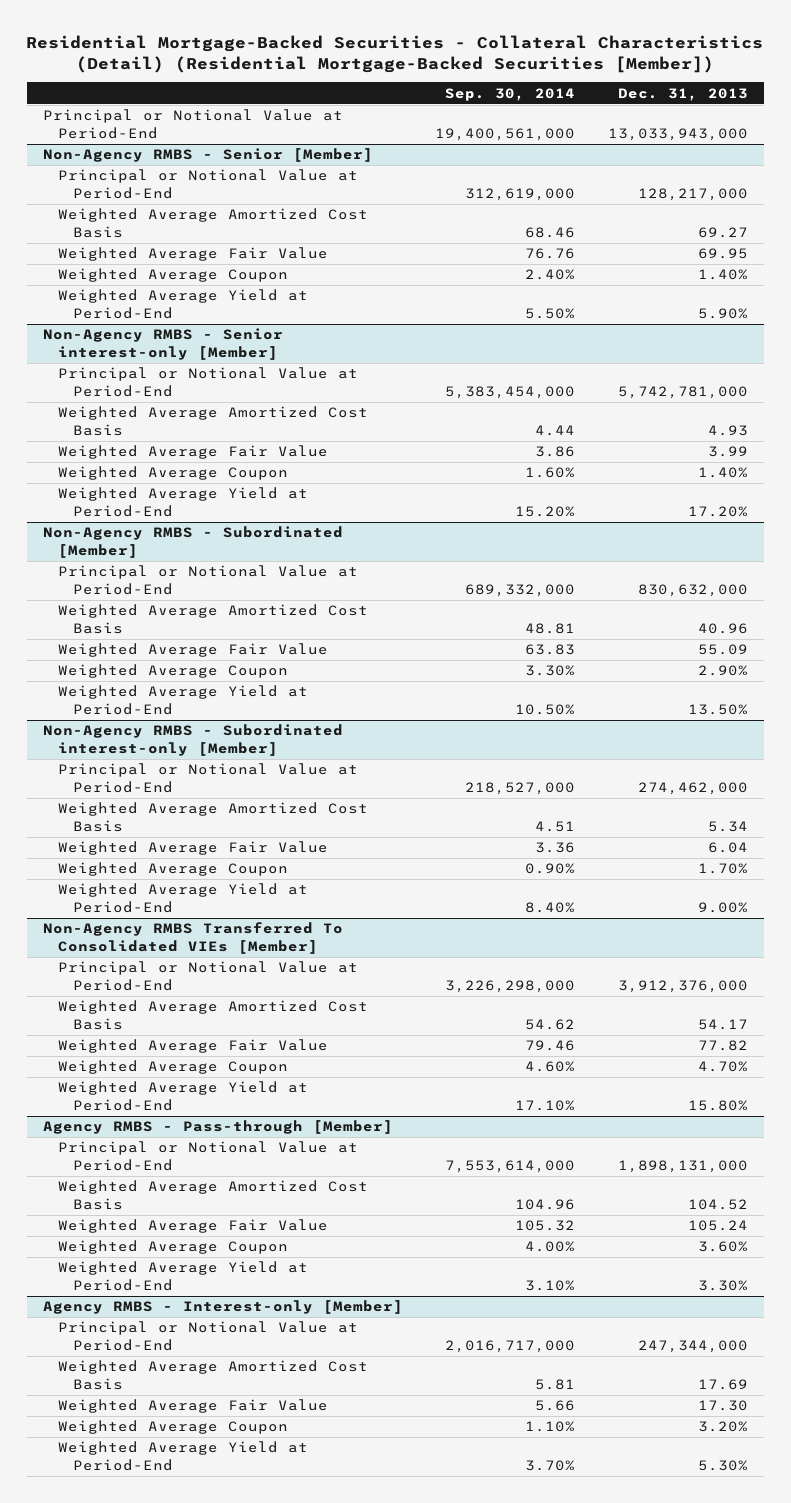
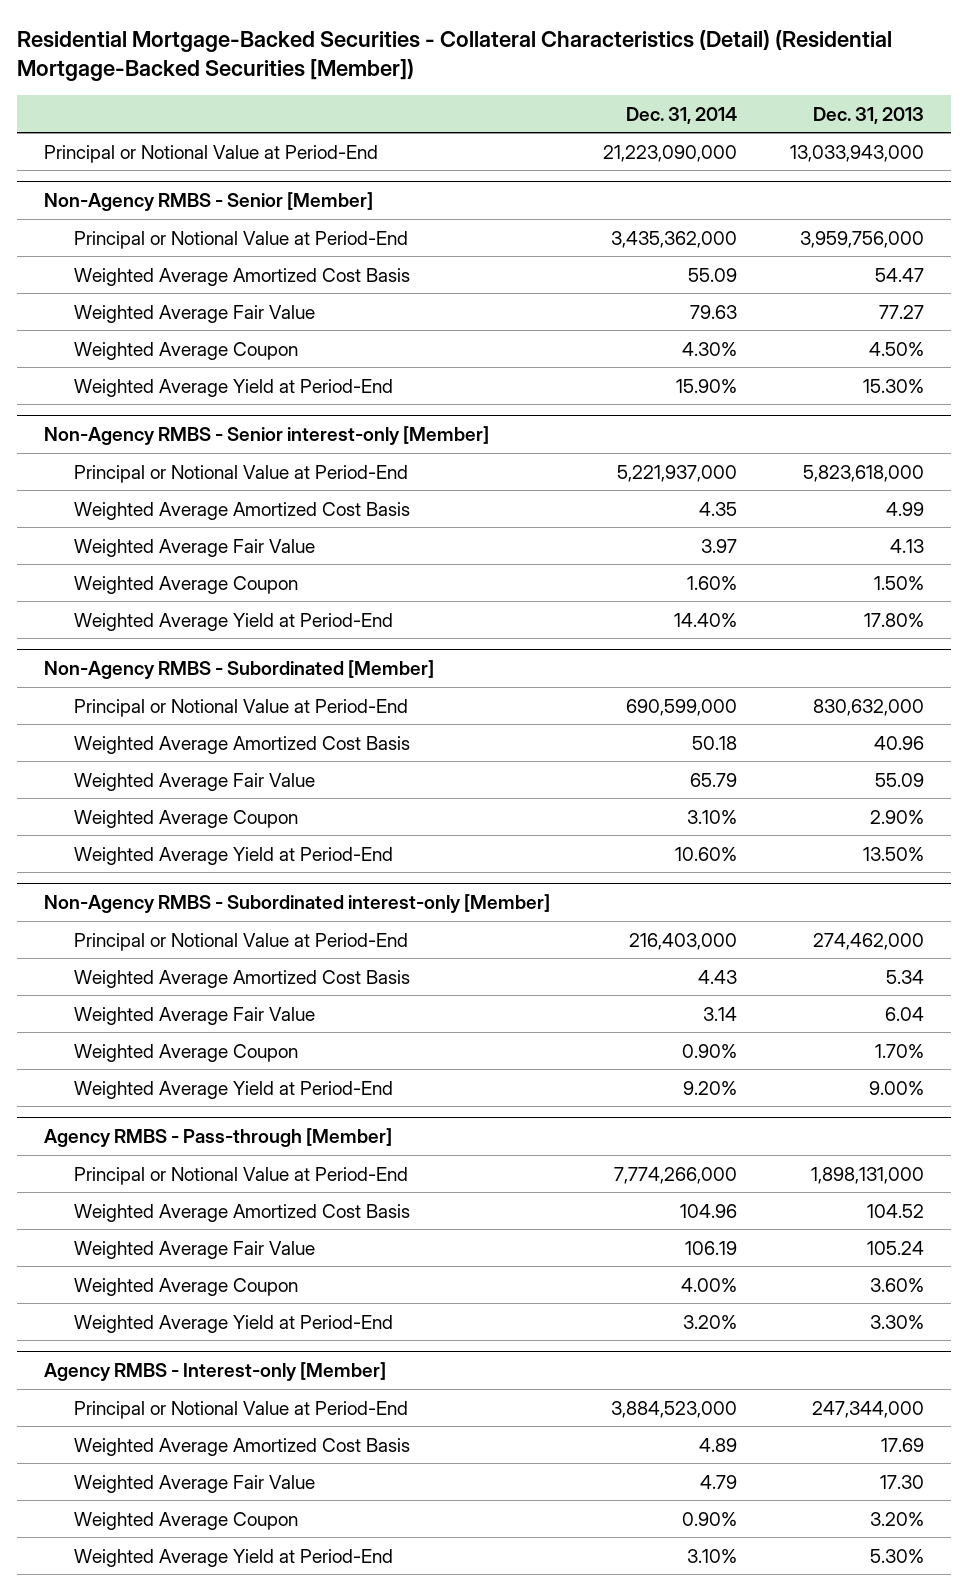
- | Sep. 30, 2014 | Dec. 31, 2013
+ | Dec. 31, 2014 | Dec. 31, 2013
@ Non-Agency RMBS - Senior [Member]
- Principal or Notional Value at Period-End | 312,619,000 | 128,217,000
- Weighted Average Amortized Cost Basis | 68.46 | 69.27
- Weighted Average Fair Value | 76.76 | 69.95
- Weighted Average Coupon | 2.40% | 1.40%
- Weighted Average Yield at Period-End | 5.50% | 5.90%
+ Principal or Notional Value at Period-End | 3,435,362,000 | 3,959,756,000
+ Weighted Average Amortized Cost Basis | 55.09 | 54.47
+ Weighted Average Fair Value | 79.63 | 77.27
+ Weighted Average Coupon | 4.30% | 4.50%
+ Weighted Average Yield at Period-End | 15.90% | 15.30%
@ Non-Agency RMBS - Senior interest-only [Member]
- Principal or Notional Value at Period-End | 5,383,454,000 | 5,742,781,000
- Weighted Average Amortized Cost Basis | 4.44 | 4.93
- Weighted Average Fair Value | 3.86 | 3.99
- Weighted Average Coupon | 1.60% | 1.40%
- Weighted Average Yield at Period-End | 15.20% | 17.20%
+ Principal or Notional Value at Period-End | 5,221,937,000 | 5,823,618,000
+ Weighted Average Amortized Cost Basis | 4.35 | 4.99
+ Weighted Average Fair Value | 3.97 | 4.13
+ Weighted Average Coupon | 1.60% | 1.50%
+ Weighted Average Yield at Period-End | 14.40% | 17.80%
- Non-Agency RMBS Transferred To Consolidated VIEs [Member]
- Principal or Notional Value at Period-End | 3,226,298,000 | 3,912,376,000
- Weighted Average Amortized Cost Basis | 54.62 | 54.17
- Weighted Average Fair Value | 79.46 | 77.82
- Weighted Average Coupon | 4.60% | 4.70%
- Weighted Average Yield at Period-End | 17.10% | 15.80%

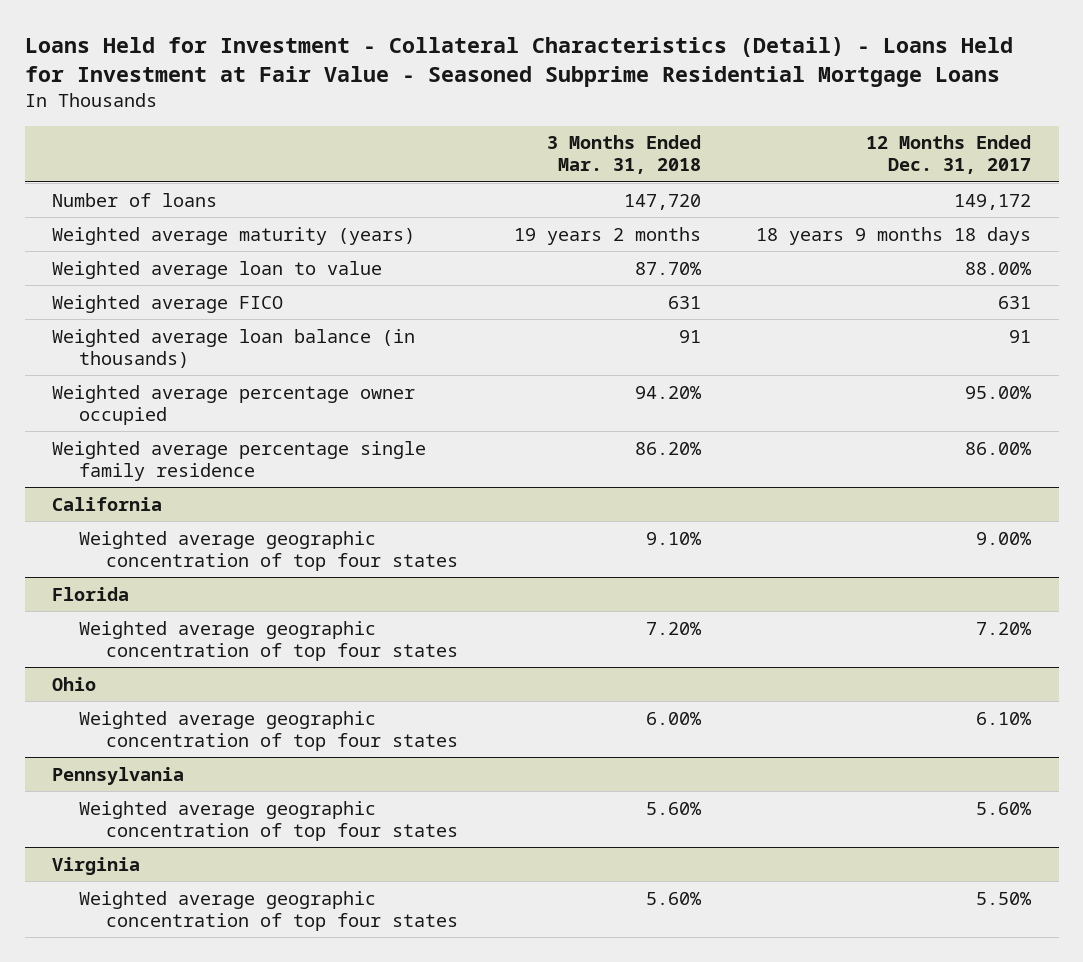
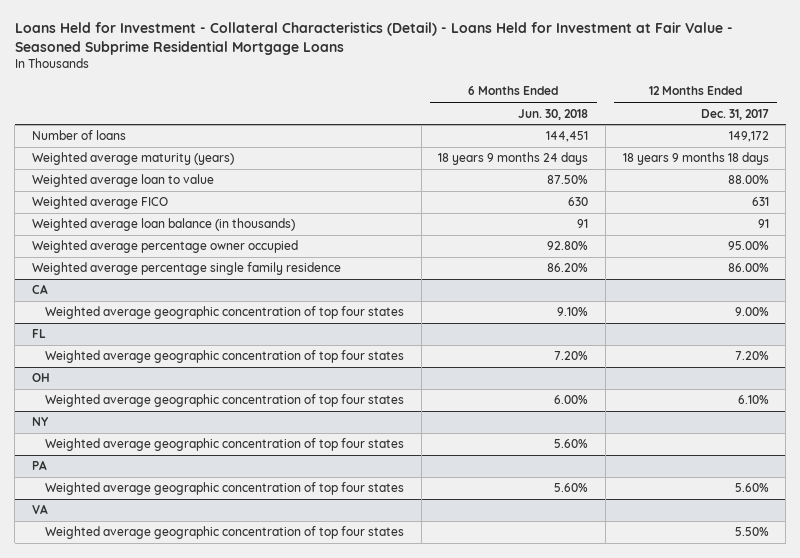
- | 3 Months Ended Mar. 31, 2018 | 12 Months Ended Dec. 31, 2017
+ | 6 Months Ended Jun. 30, 2018 | 12 Months Ended Dec. 31, 2017
- California
+ CA
- Florida
+ FL
- Ohio
+ OH
- Pennsylvania
+ NY
+ Weighted average geographic concentration of top four states | 5.60% |
+ PA
- Virginia
+ VA

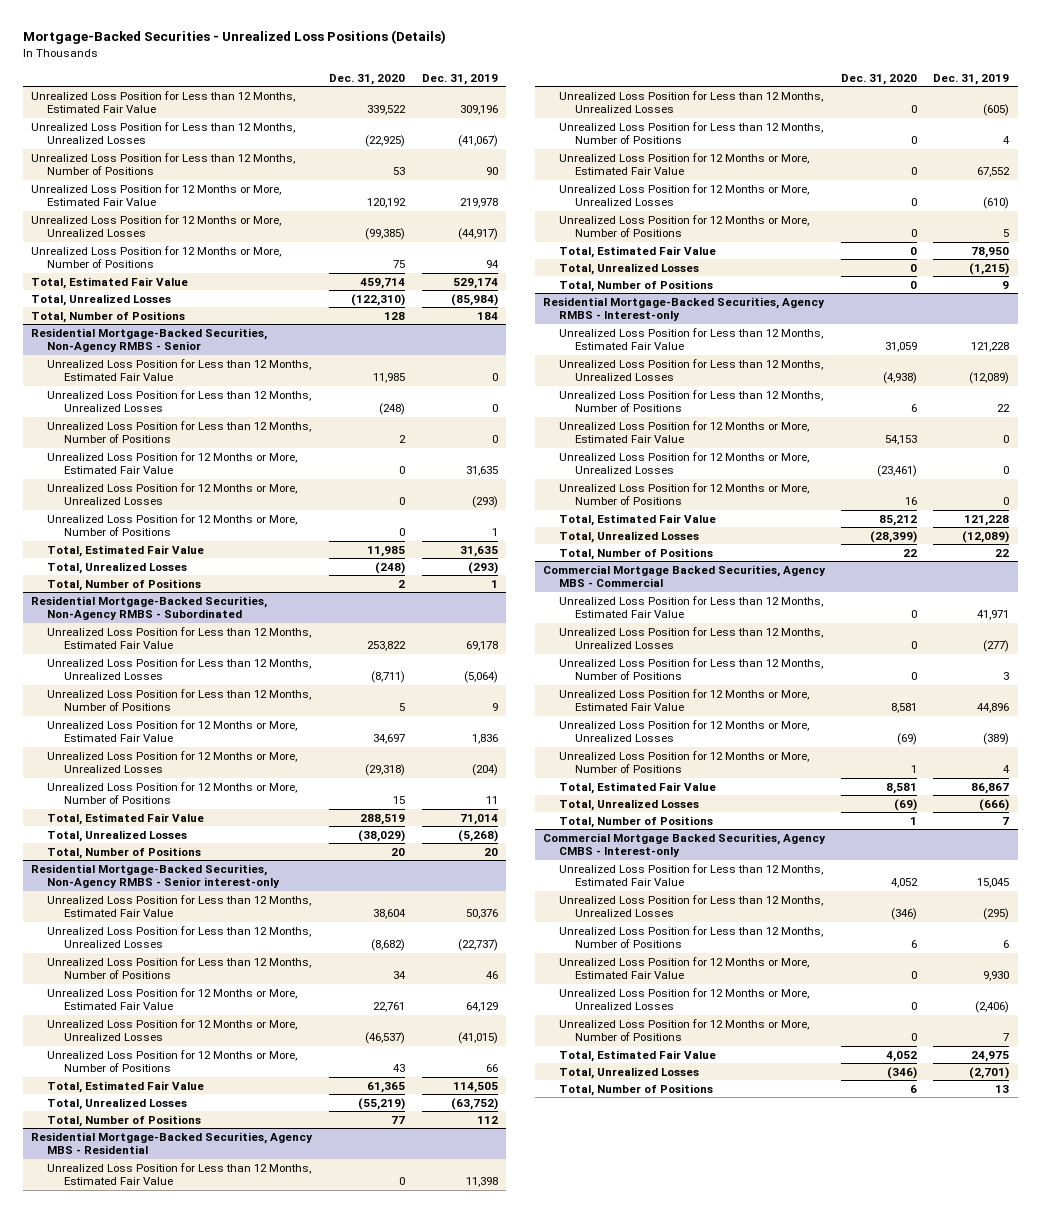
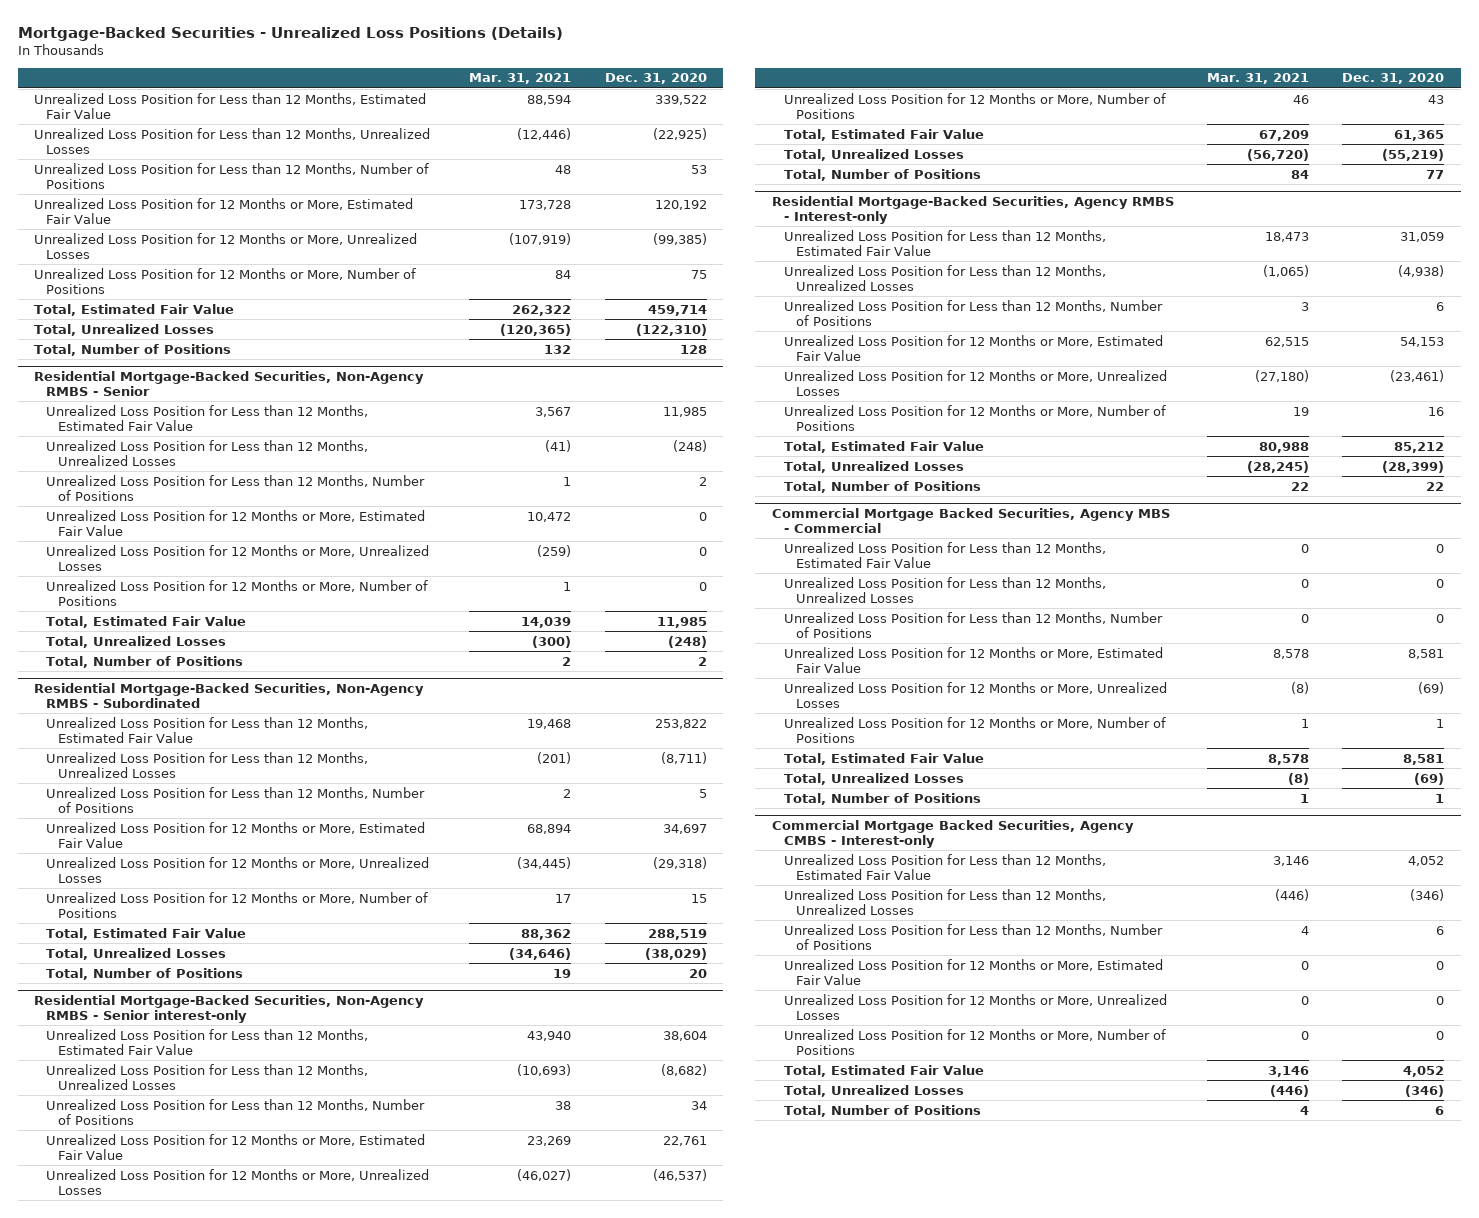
- | Dec. 31, 2020 | Dec. 31, 2019
+ | Mar. 31, 2021 | Dec. 31, 2020
- Residential Mortgage-Backed Securities, Agency MBS - Residential
- Unrealized Loss Position for Less than 12 Months, Estimated Fair Value | 0 | 11,398
- Unrealized Loss Position for Less than 12 Months, Unrealized Losses | 0 | (605)
- Unrealized Loss Position for Less than 12 Months, Number of Positions | 0 | 4
- Unrealized Loss Position for 12 Months or More, Estimated Fair Value | 0 | 67,552
- Unrealized Loss Position for 12 Months or More, Unrealized Losses | 0 | (610)
- Unrealized Loss Position for 12 Months or More, Number of Positions | 0 | 5
- Total, Estimated Fair Value | 0 | 78,950
- Total, Unrealized Losses | 0 | (1,215)
- Total, Number of Positions | 0 | 9

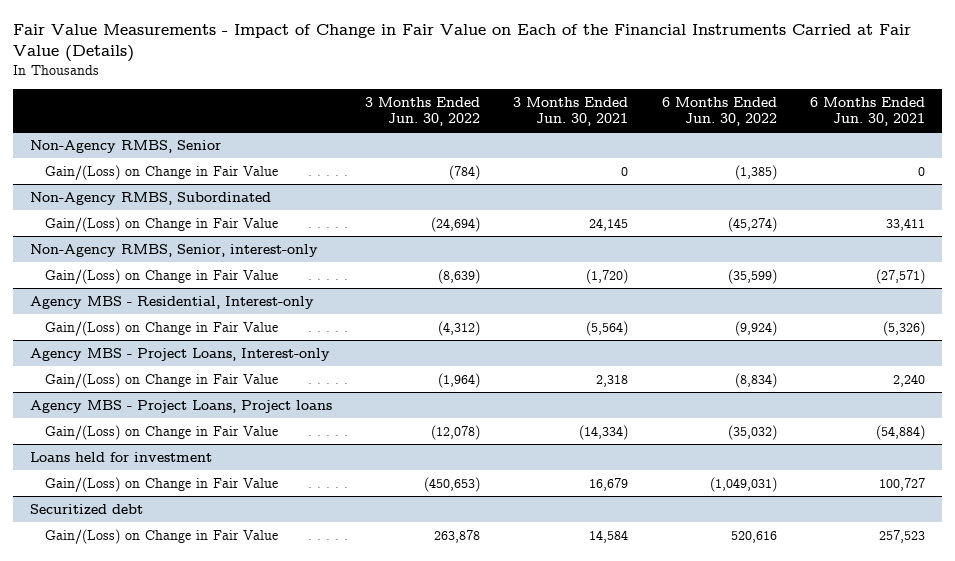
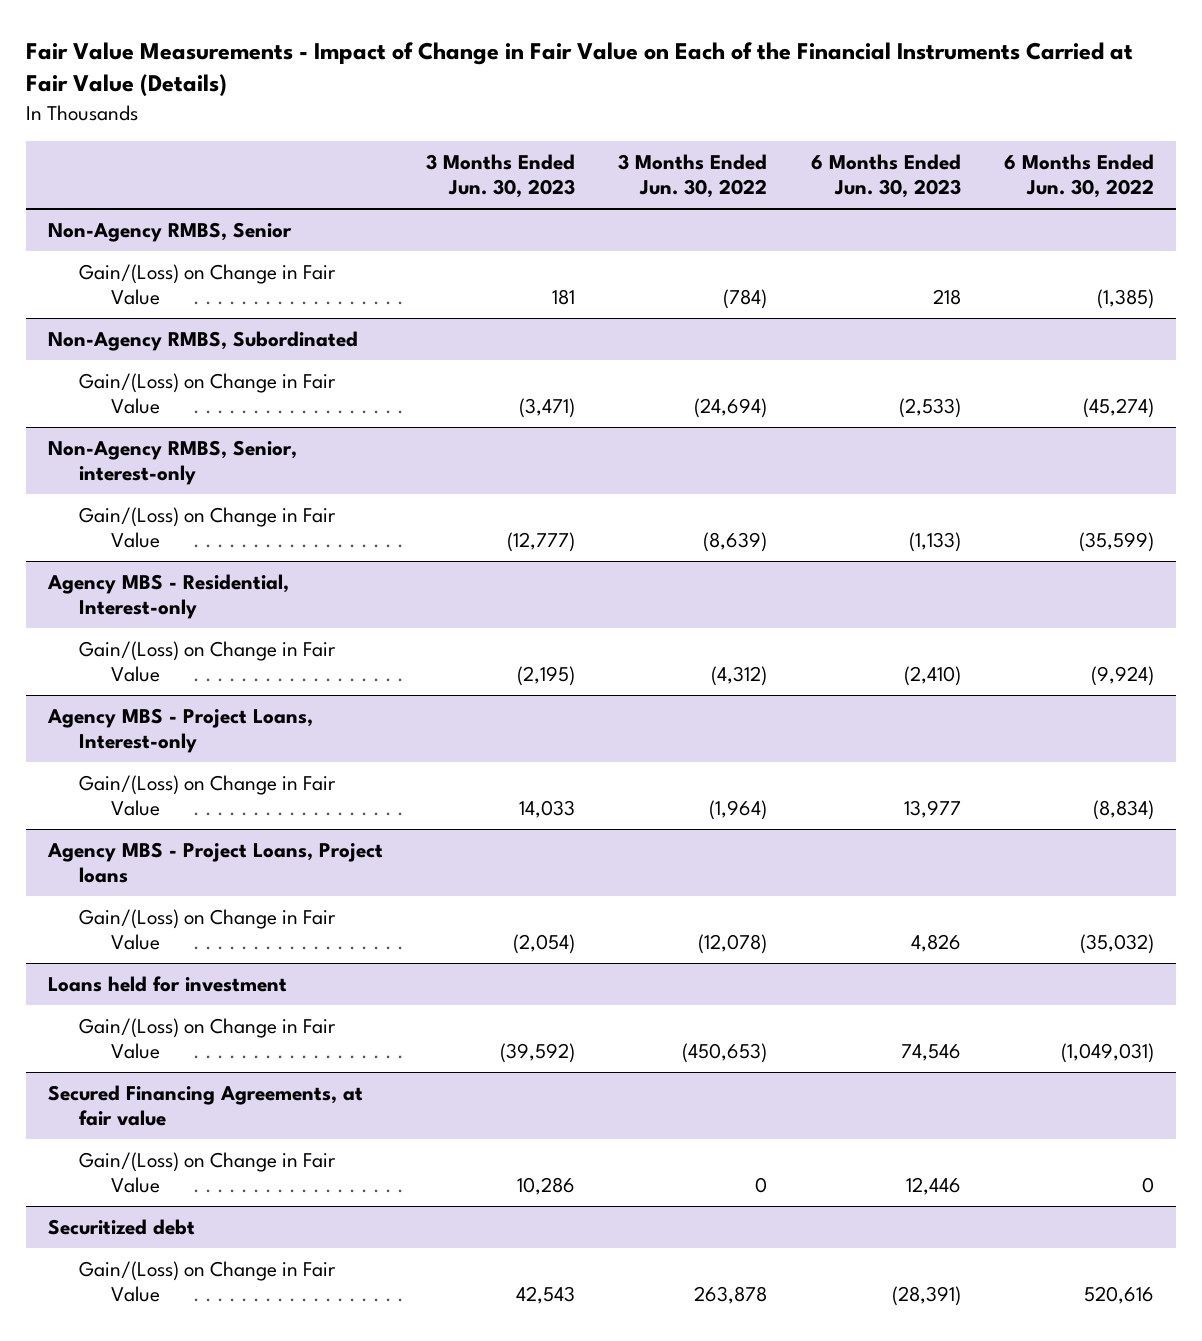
- | 3 Months Ended Jun. 30, 2022 | 3 Months Ended Jun. 30, 2021 | 6 Months Ended Jun. 30, 2022 | 6 Months Ended Jun. 30, 2021
+ | 3 Months Ended Jun. 30, 2023 | 3 Months Ended Jun. 30, 2022 | 6 Months Ended Jun. 30, 2023 | 6 Months Ended Jun. 30, 2022
+ Secured Financing Agreements, at fair value
+ Gain/(Loss) on Change in Fair Value | 10,286 | 0 | 12,446 | 0

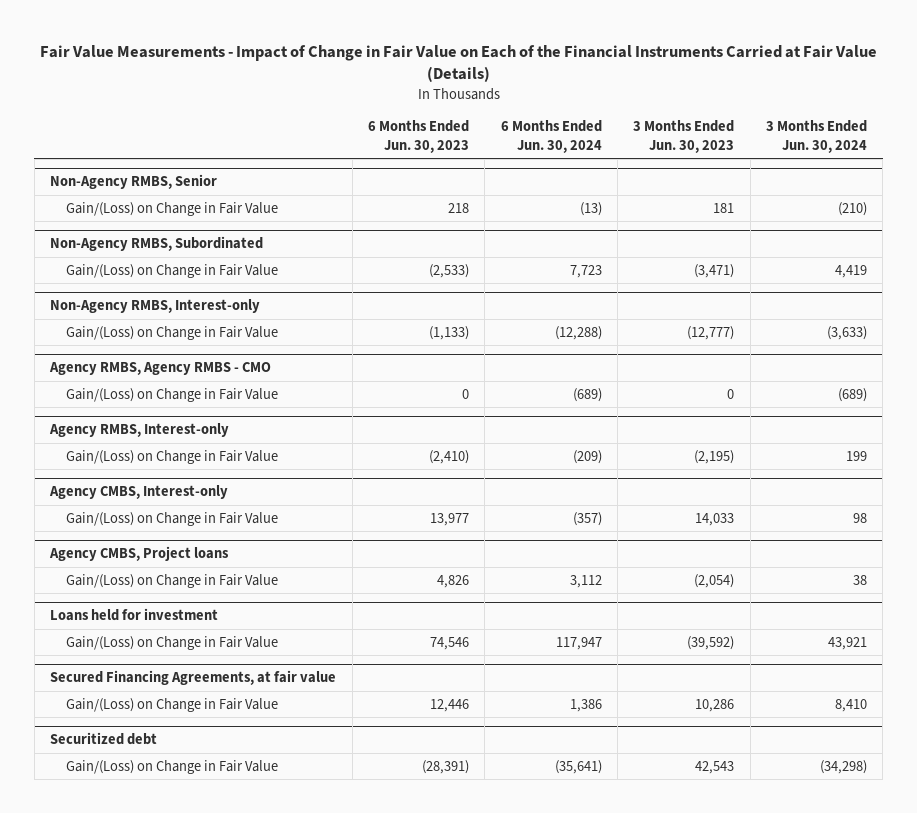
- | 3 Months Ended Jun. 30, 2023 | 3 Months Ended Jun. 30, 2022 | 6 Months Ended Jun. 30, 2023 | 6 Months Ended Jun. 30, 2022
+ | 6 Months Ended Jun. 30, 2023 | 6 Months Ended Jun. 30, 2024 | 3 Months Ended Jun. 30, 2023 | 3 Months Ended Jun. 30, 2024
- Non-Agency RMBS, Senior, interest-only
+ Non-Agency RMBS, Interest-only
- Agency MBS - Residential, Interest-only
+ Agency RMBS, Agency RMBS - CMO
+ Gain/(Loss) on Change in Fair Value | 0 | (689) | 0 | (689)
+ Agency RMBS, Interest-only
- Agency MBS - Project Loans, Interest-only
+ Agency CMBS, Interest-only
- Agency MBS - Project Loans, Project loans
+ Agency CMBS, Project loans

